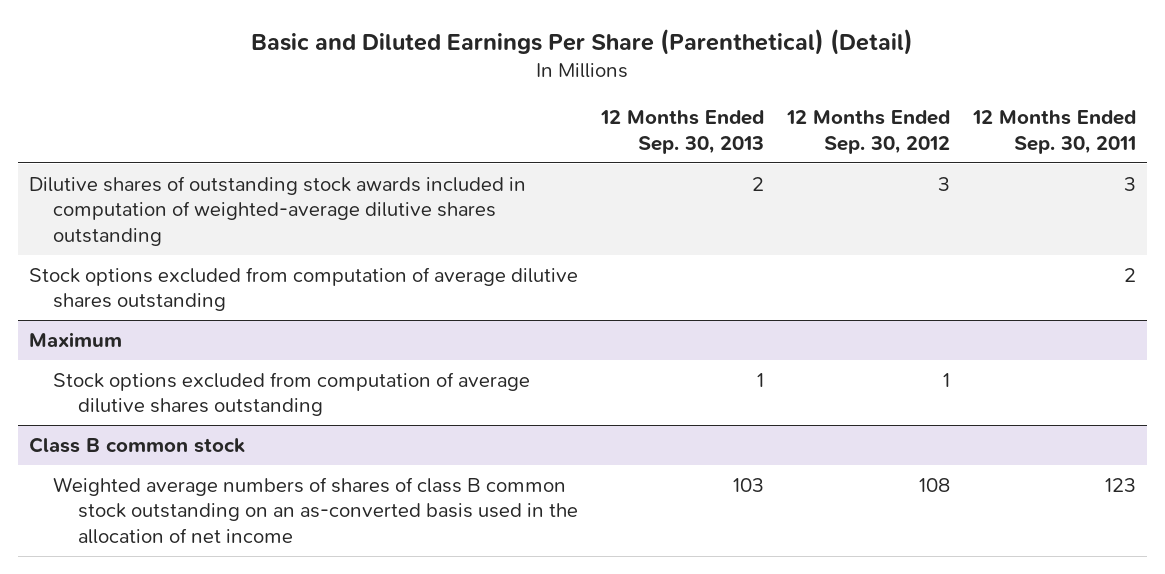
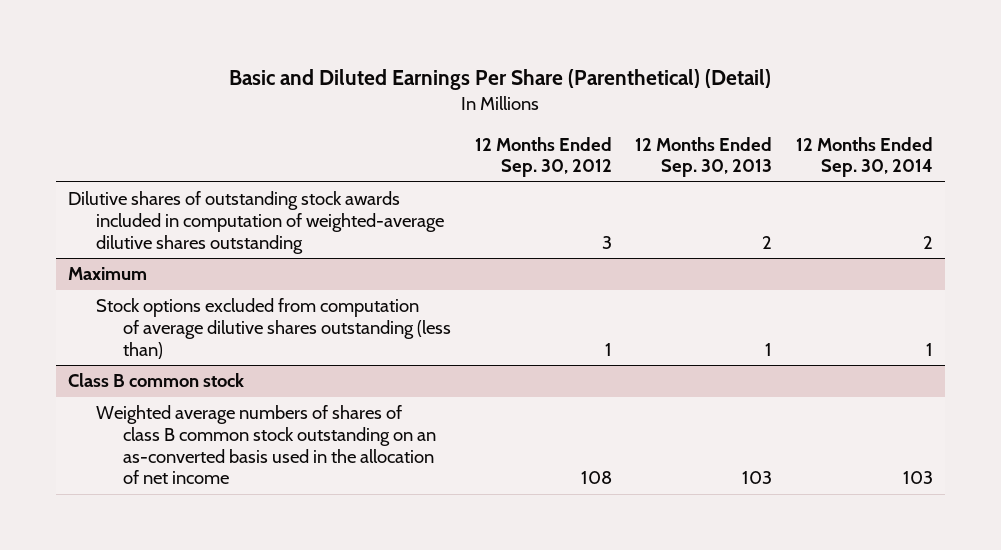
- | 12 Months Ended Sep. 30, 2013 | 12 Months Ended Sep. 30, 2012 | 12 Months Ended Sep. 30, 2011
+ | 12 Months Ended Sep. 30, 2012 | 12 Months Ended Sep. 30, 2013 | 12 Months Ended Sep. 30, 2014
- Stock options excluded from computation of average dilutive shares outstanding | | | 2
@ Maximum
- Stock options excluded from computation of average dilutive shares outstanding | 1 | 1 |
+ Stock options excluded from computation of average dilutive shares outstanding (less than) | 1 | 1 | 1

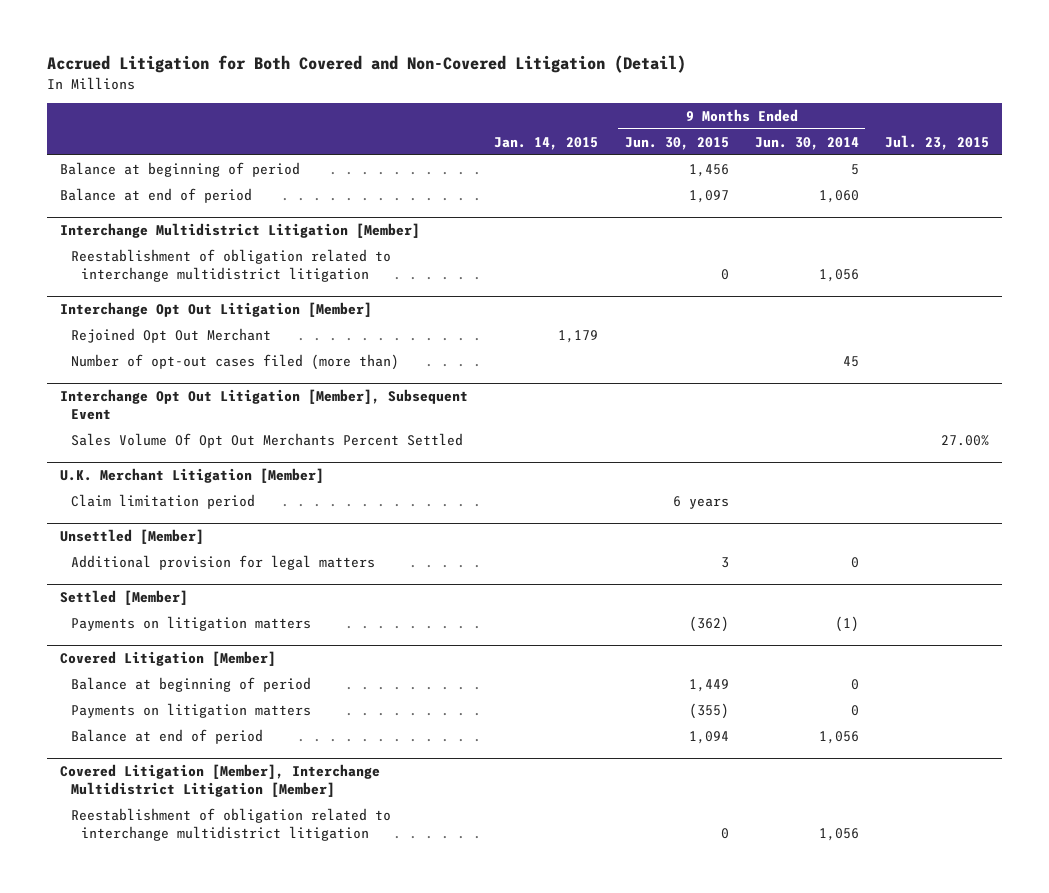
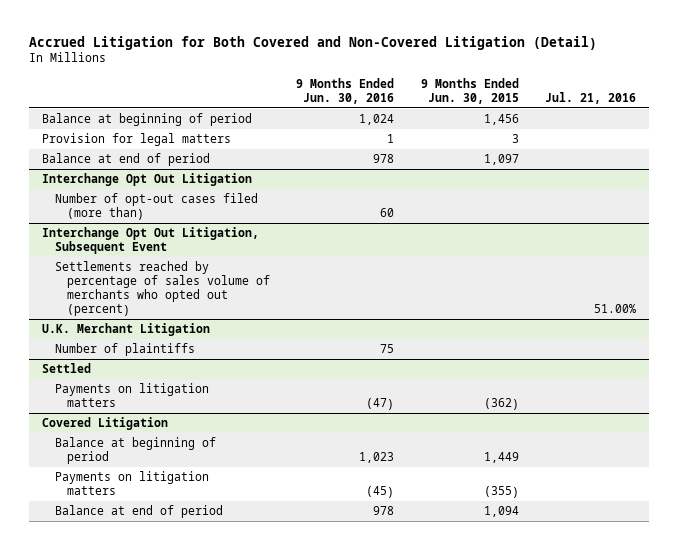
- | Jan. 14, 2015 | 9 Months Ended Jun. 30, 2015 | 9 Months Ended Jun. 30, 2014 | Jul. 23, 2015
+ | 9 Months Ended Jun. 30, 2016 | 9 Months Ended Jun. 30, 2015 | Jul. 21, 2016
+ Provision for legal matters | 1 | 3 |
- Interchange Multidistrict Litigation [Member]
- Reestablishment of obligation related to interchange multidistrict litigation | | 0 | 1,056 |
- Interchange Opt Out Litigation [Member]
- Rejoined Opt Out Merchant | 1,179 | | |
+ Interchange Opt Out Litigation
- Interchange Opt Out Litigation [Member], Subsequent Event
- Sales Volume Of Opt Out Merchants Percent Settled | | | | 27.00%
- U.K. Merchant Litigation [Member]
- Claim limitation period | | 6 years | |
- Unsettled [Member]
- Additional provision for legal matters | | 3 | 0 |
- Settled [Member]
+ Interchange Opt Out Litigation, Subsequent Event
+ Settlements reached by percentage of sales volume of merchants who opted out (percent) | | | 51.00%
+ U.K. Merchant Litigation
+ Number of plaintiffs | 75 | |
+ Settled
- Covered Litigation [Member]
+ Covered Litigation
- Covered Litigation [Member], Interchange Multidistrict Litigation [Member]
- Reestablishment of obligation related to interchange multidistrict litigation | | 0 | 1,056 |

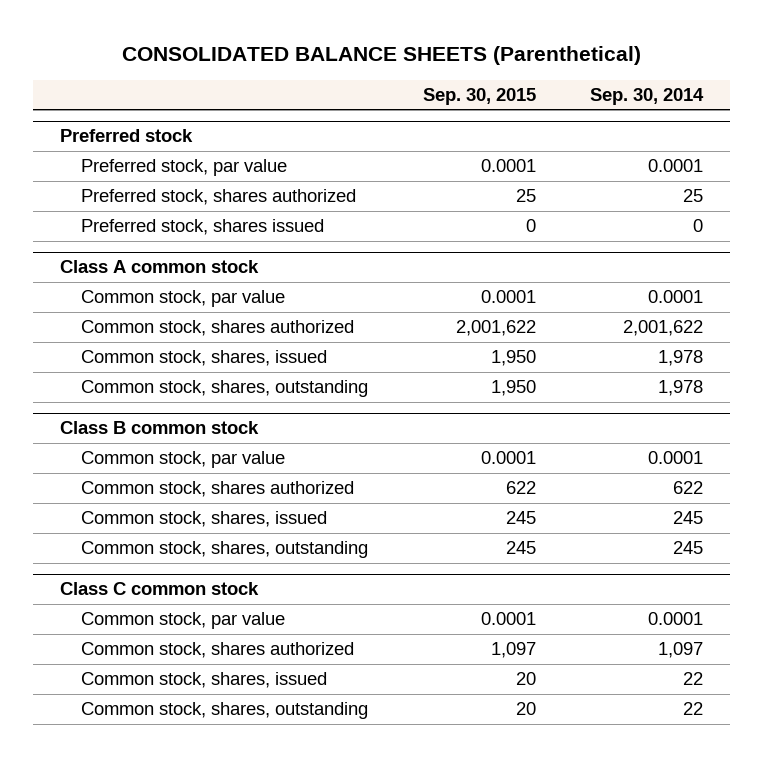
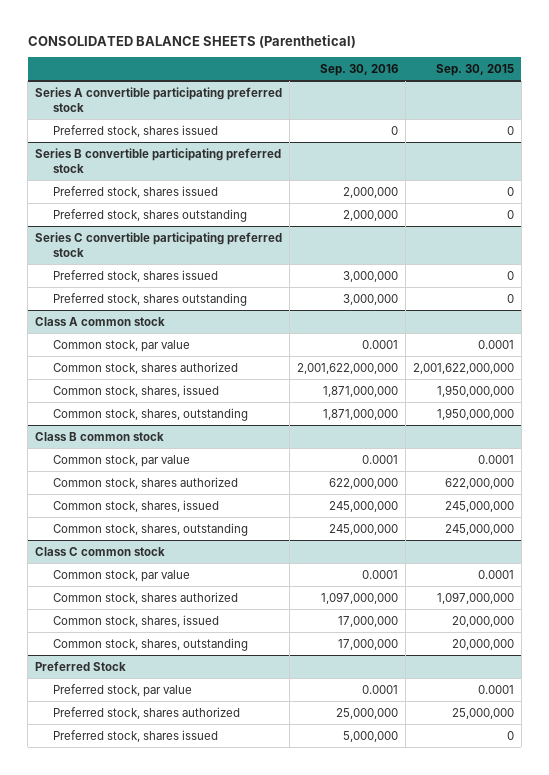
- | Sep. 30, 2015 | Sep. 30, 2014
+ | Sep. 30, 2016 | Sep. 30, 2015
- Preferred stock
- Preferred stock, par value | 0.0001 | 0.0001
- Preferred stock, shares authorized | 25 | 25
+ Series A convertible participating preferred stock
+ Series B convertible participating preferred stock
+ Preferred stock, shares issued | 2,000,000 | 0
+ Preferred stock, shares outstanding | 2,000,000 | 0
+ Series C convertible participating preferred stock
+ Preferred stock, shares issued | 3,000,000 | 0
+ Preferred stock, shares outstanding | 3,000,000 | 0
@ Class A common stock
- Common stock, shares authorized | 2,001,622 | 2,001,622
- Common stock, shares, issued | 1,950 | 1,978
- Common stock, shares, outstanding | 1,950 | 1,978
+ Common stock, shares authorized | 2,001,622,000,000 | 2,001,622,000,000
+ Common stock, shares, issued | 1,871,000,000 | 1,950,000,000
+ Common stock, shares, outstanding | 1,871,000,000 | 1,950,000,000
@ Class B common stock
- Common stock, shares authorized | 622 | 622
- Common stock, shares, issued | 245 | 245
- Common stock, shares, outstanding | 245 | 245
+ Common stock, shares authorized | 622,000,000 | 622,000,000
+ Common stock, shares, issued | 245,000,000 | 245,000,000
+ Common stock, shares, outstanding | 245,000,000 | 245,000,000
@ Class C common stock
- Common stock, shares authorized | 1,097 | 1,097
- Common stock, shares, issued | 20 | 22
- Common stock, shares, outstanding | 20 | 22
+ Common stock, shares authorized | 1,097,000,000 | 1,097,000,000
+ Common stock, shares, issued | 17,000,000 | 20,000,000
+ Common stock, shares, outstanding | 17,000,000 | 20,000,000
+ Preferred Stock
+ Preferred stock, par value | 0.0001 | 0.0001
+ Preferred stock, shares authorized | 25,000,000 | 25,000,000
+ Preferred stock, shares issued | 5,000,000 | 0

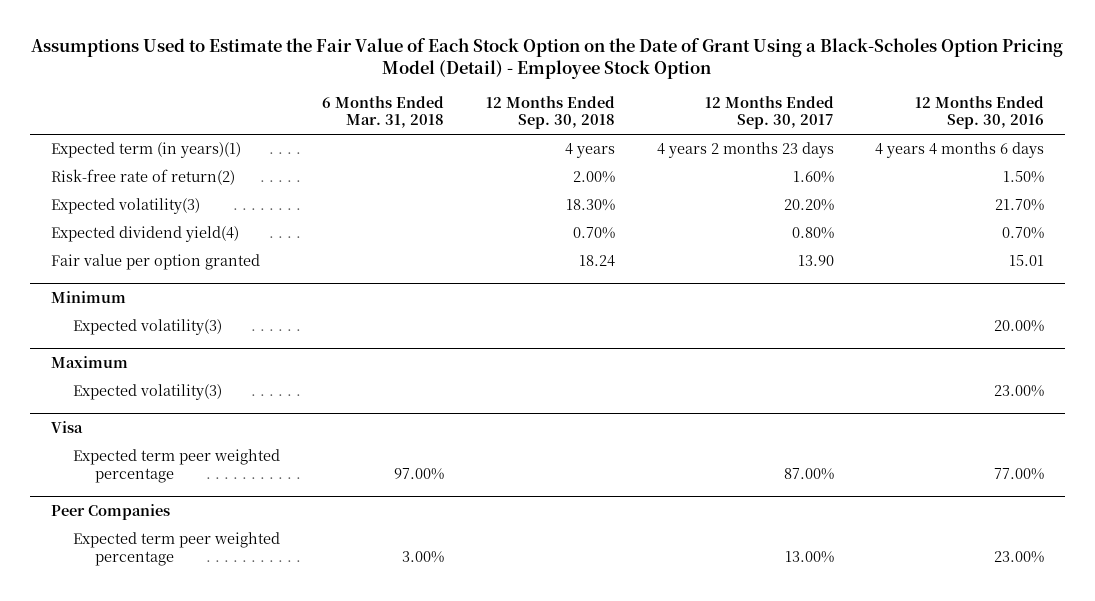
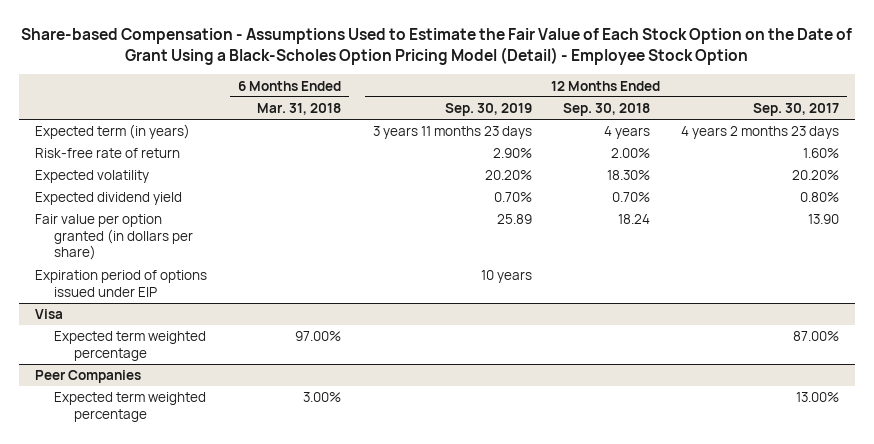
- Assumptions Used to Estimate the Fair Value of Each Stock Option on the Date of Grant Using a Black-Scholes Option Pricing Model (Detail) - Employee Stock Option
+ Share-based Compensation - Assumptions Used to Estimate the Fair Value of Each Stock Option on the Date of Grant Using a Black-Scholes Option Pricing Model (Detail) - Employee Stock Option
- | 6 Months Ended Mar. 31, 2018 | 12 Months Ended Sep. 30, 2018 | 12 Months Ended Sep. 30, 2017 | 12 Months Ended Sep. 30, 2016
+ | 6 Months Ended Mar. 31, 2018 | 12 Months Ended Sep. 30, 2019 | 12 Months Ended Sep. 30, 2018 | 12 Months Ended Sep. 30, 2017
- Expected term (in years)(1) | | 4 years | 4 years 2 months 23 days | 4 years 4 months 6 days
- Risk-free rate of return(2) | | 2.00% | 1.60% | 1.50%
- Expected volatility(3) | | 18.30% | 20.20% | 21.70%
- Expected dividend yield(4) | | 0.70% | 0.80% | 0.70%
- Fair value per option granted | | 18.24 | 13.90 | 15.01
- Minimum
- Expected volatility(3) | | | | 20.00%
- Maximum
- Expected volatility(3) | | | | 23.00%
+ Expected term (in years) | | 3 years 11 months 23 days | 4 years | 4 years 2 months 23 days
+ Risk-free rate of return | | 2.90% | 2.00% | 1.60%
+ Expected volatility | | 20.20% | 18.30% | 20.20%
+ Expected dividend yield | | 0.70% | 0.70% | 0.80%
+ Fair value per option granted (in dollars per share) | | 25.89 | 18.24 | 13.90
+ Expiration period of options issued under EIP | | 10 years | |
@ Visa
- Expected term peer weighted percentage | 97.00% | | 87.00% | 77.00%
+ Expected term weighted percentage | 97.00% | | | 87.00%
@ Peer Companies
- Expected term peer weighted percentage | 3.00% | | 13.00% | 23.00%
+ Expected term weighted percentage | 3.00% | | | 13.00%

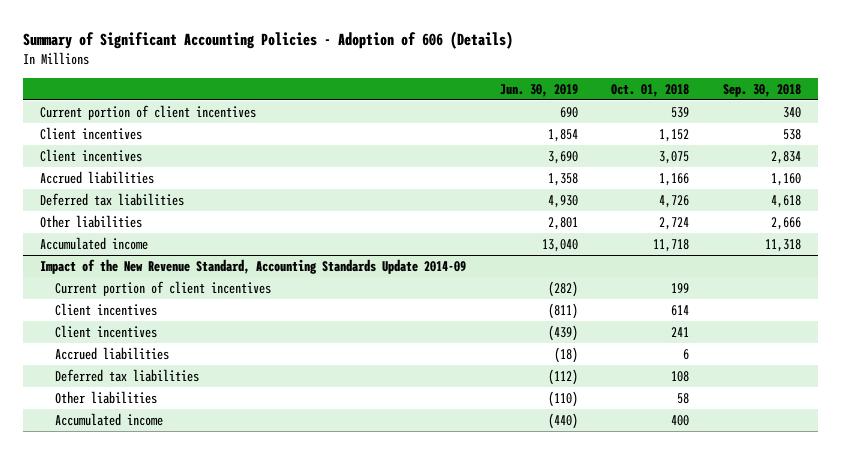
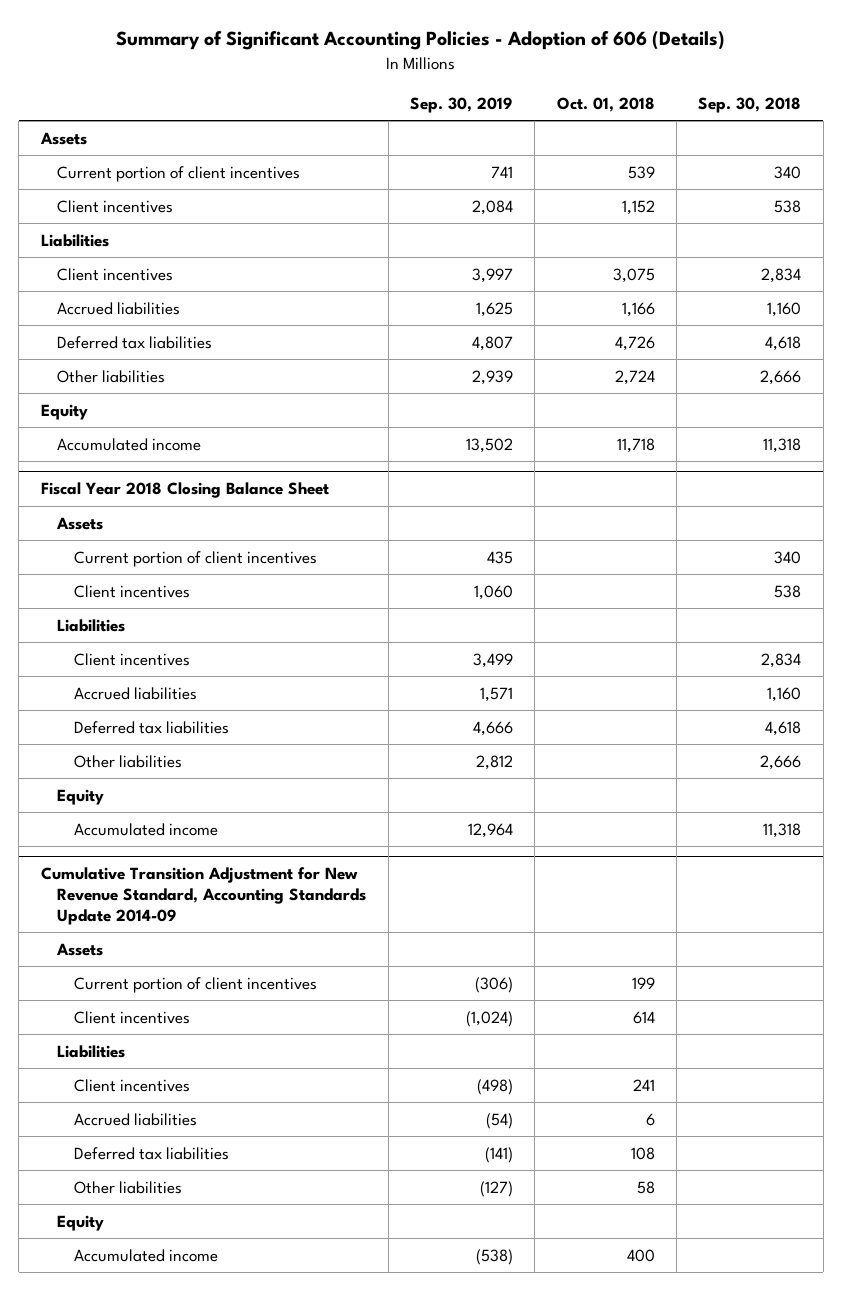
- | Jun. 30, 2019 | Oct. 01, 2018 | Sep. 30, 2018
+ | Sep. 30, 2019 | Oct. 01, 2018 | Sep. 30, 2018
+ Assets
+ Liabilities
+ Equity
- Impact of the New Revenue Standard, Accounting Standards Update 2014-09
+ Fiscal Year 2018 Closing Balance Sheet
+ Assets
+ Current portion of client incentives | 435 | | 340
+ Client incentives | 1,060 | | 538
+ Liabilities
+ Client incentives | 3,499 | | 2,834
+ Accrued liabilities | 1,571 | | 1,160
+ Deferred tax liabilities | 4,666 | | 4,618
+ Other liabilities | 2,812 | | 2,666
+ Equity
+ Accumulated income | 12,964 | | 11,318
+ Cumulative Transition Adjustment for New Revenue Standard, Accounting Standards Update 2014-09
+ Assets
+ Liabilities
+ Equity

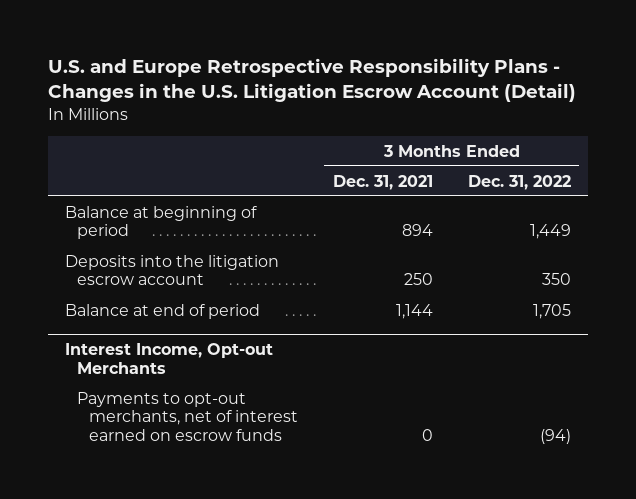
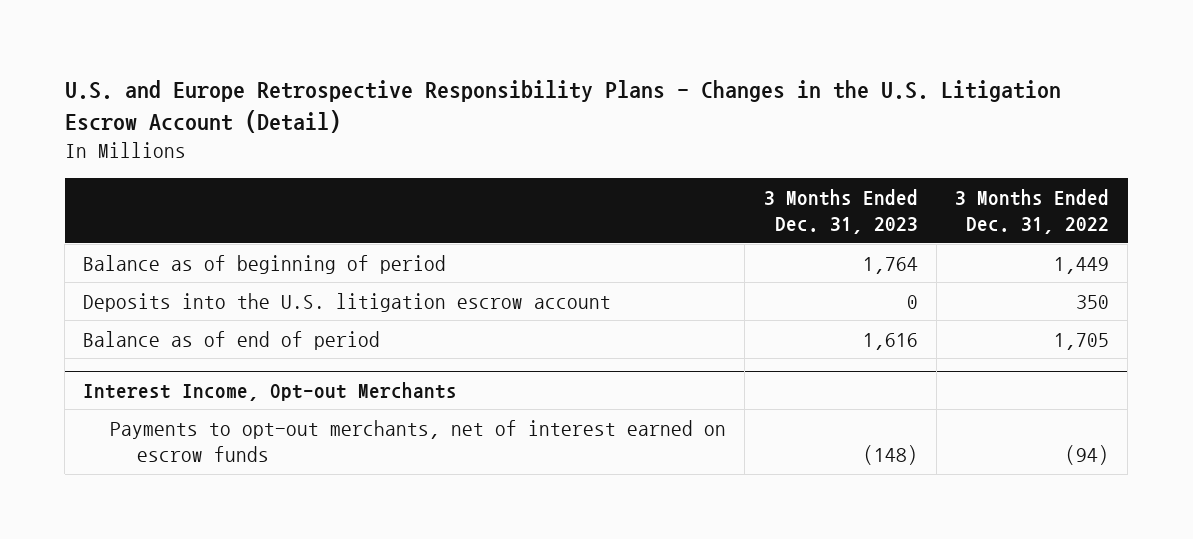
- | 3 Months Ended Dec. 31, 2021 | 3 Months Ended Dec. 31, 2022
+ | 3 Months Ended Dec. 31, 2023 | 3 Months Ended Dec. 31, 2022
- Balance at beginning of period | 894 | 1,449
- Deposits into the litigation escrow account | 250 | 350
- Balance at end of period | 1,144 | 1,705
+ Balance as of beginning of period | 1,764 | 1,449
+ Deposits into the U.S. litigation escrow account | 0 | 350
+ Balance as of end of period | 1,616 | 1,705

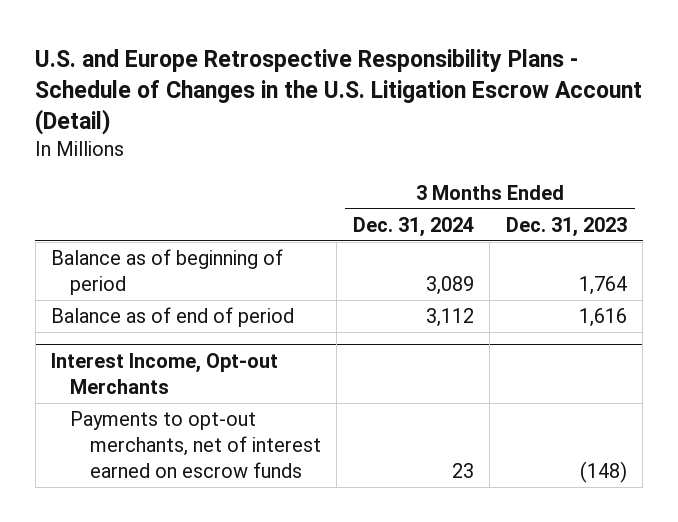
- U.S. and Europe Retrospective Responsibility Plans - Changes in the U.S. Litigation Escrow Account (Detail)
+ U.S. and Europe Retrospective Responsibility Plans - Schedule of Changes in the U.S. Litigation Escrow Account (Detail)
- | 3 Months Ended Dec. 31, 2023 | 3 Months Ended Dec. 31, 2022
+ | 3 Months Ended Dec. 31, 2024 | 3 Months Ended Dec. 31, 2023
- Deposits into the U.S. litigation escrow account | 0 | 350

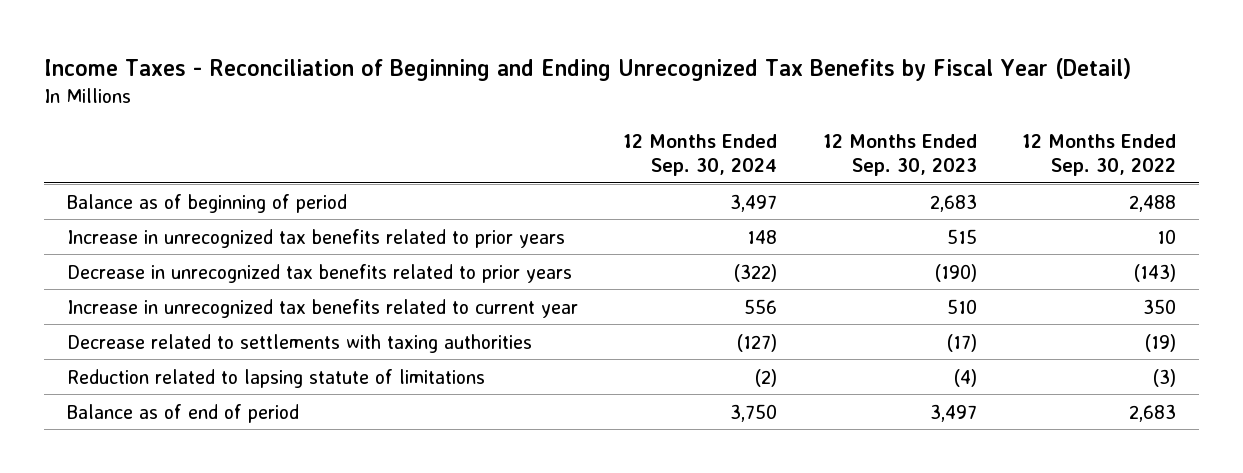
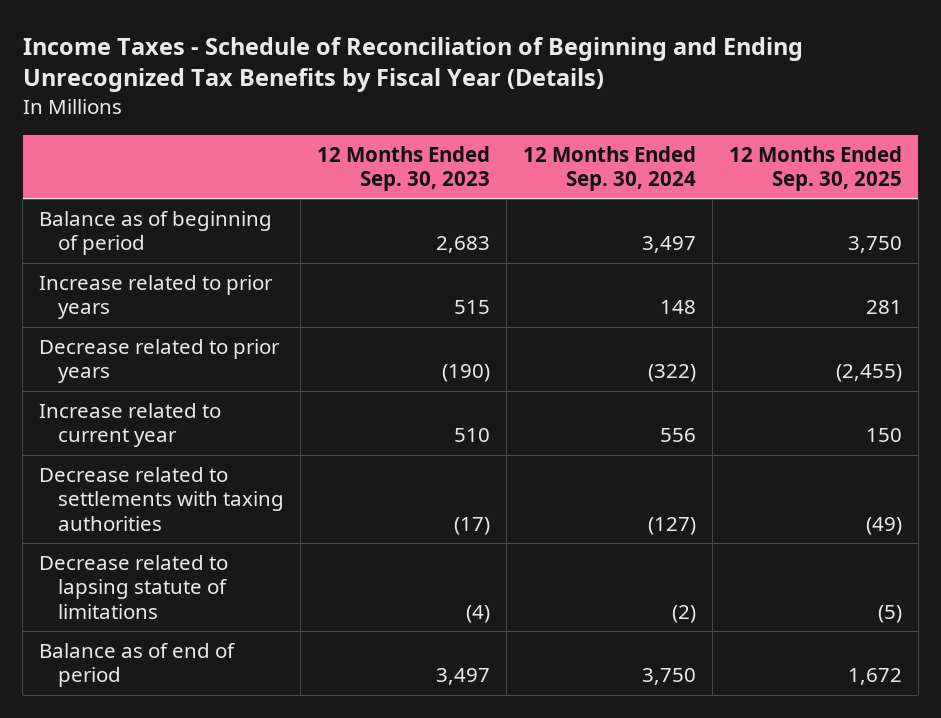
- Income Taxes - Reconciliation of Beginning and Ending Unrecognized Tax Benefits by Fiscal Year (Detail)
+ Income Taxes - Schedule of Reconciliation of Beginning and Ending Unrecognized Tax Benefits by Fiscal Year (Details)
- | 12 Months Ended Sep. 30, 2024 | 12 Months Ended Sep. 30, 2023 | 12 Months Ended Sep. 30, 2022
+ | 12 Months Ended Sep. 30, 2023 | 12 Months Ended Sep. 30, 2024 | 12 Months Ended Sep. 30, 2025
- Increase in unrecognized tax benefits related to prior years | 148 | 515 | 10
- Decrease in unrecognized tax benefits related to prior years | (322) | (190) | (143)
- Increase in unrecognized tax benefits related to current year | 556 | 510 | 350
+ Increase related to prior years | 515 | 148 | 281
+ Decrease related to prior years | (190) | (322) | (2,455)
+ Increase related to current year | 510 | 556 | 150
- Reduction related to lapsing statute of limitations | (2) | (4) | (3)
+ Decrease related to lapsing statute of limitations | (4) | (2) | (5)

